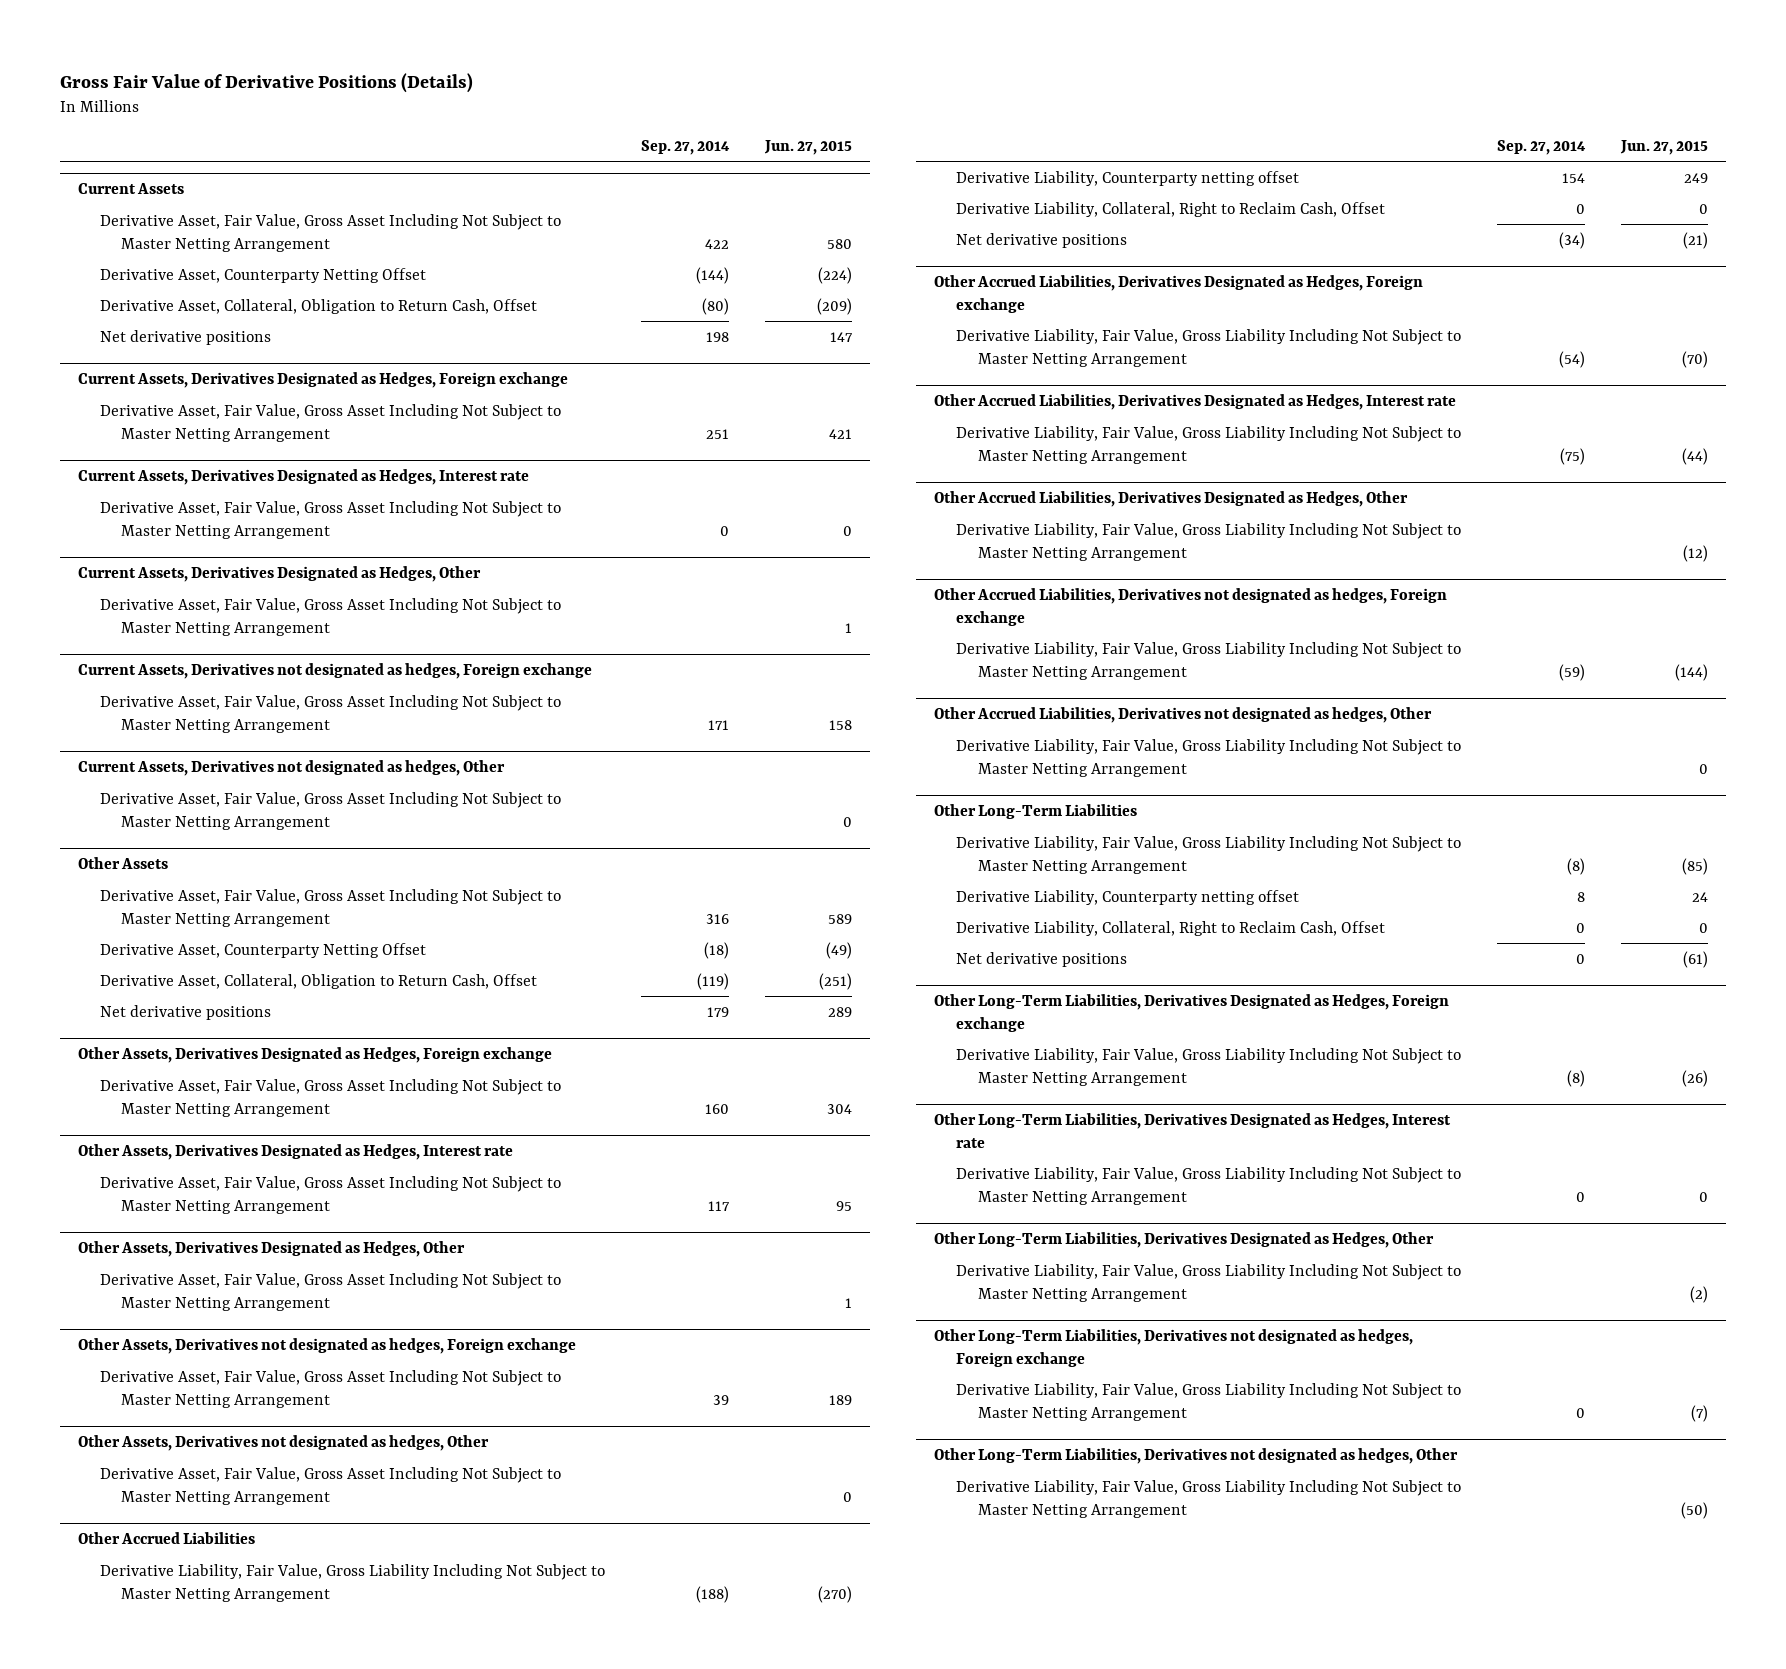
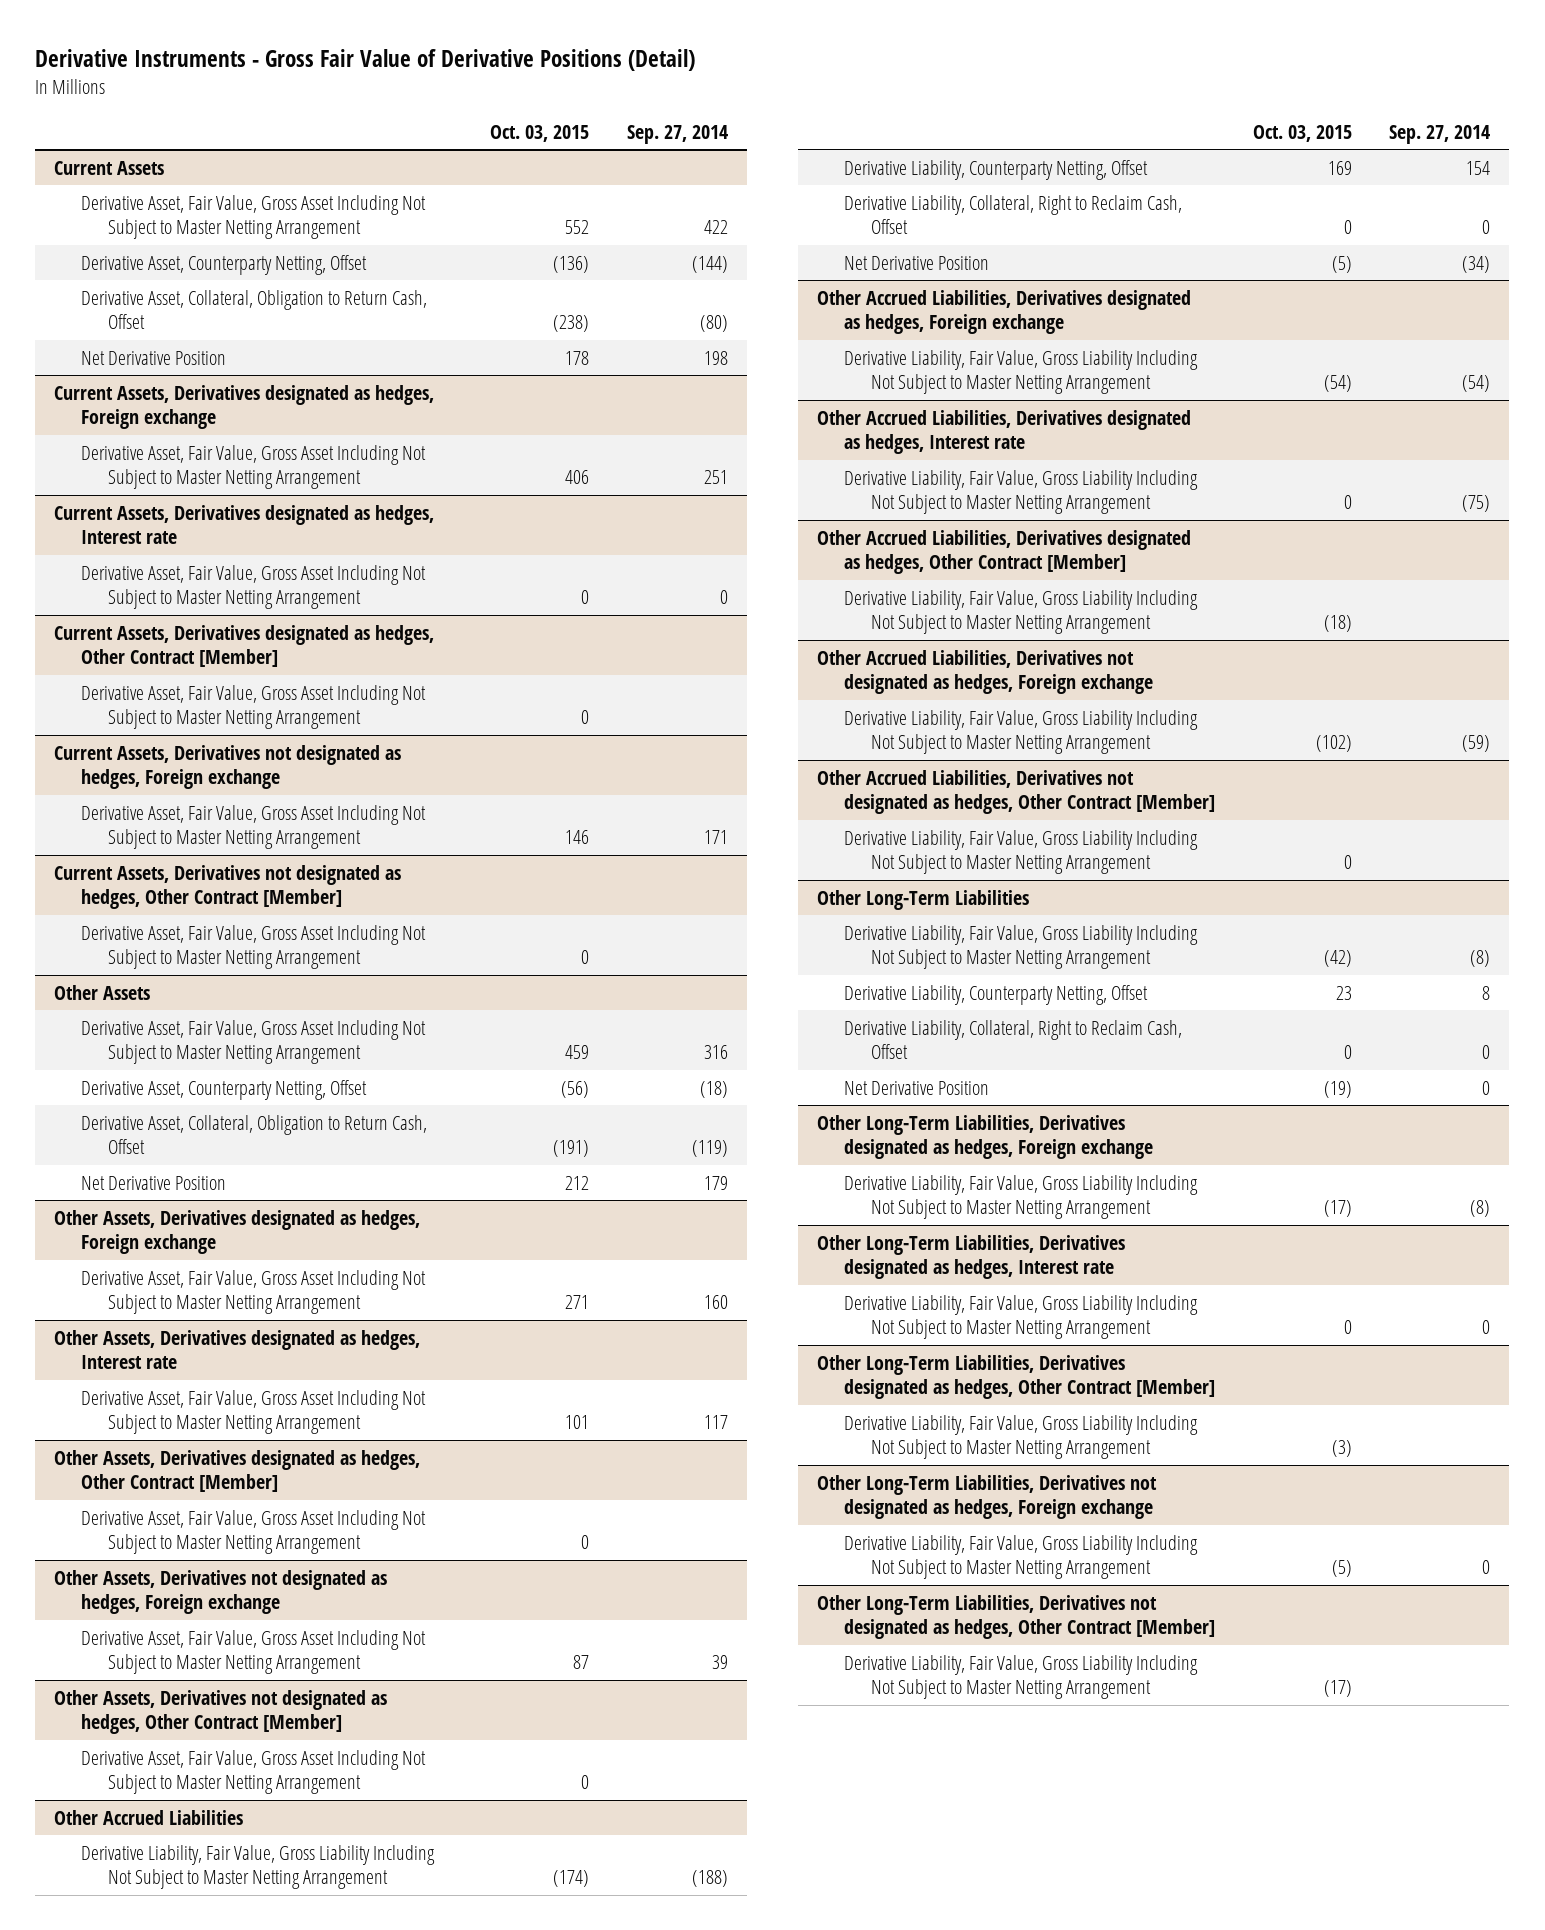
- Gross Fair Value of Derivative Positions (Details)
+ Derivative Instruments - Gross Fair Value of Derivative Positions (Detail)
- | Sep. 27, 2014 | Jun. 27, 2015
+ | Oct. 03, 2015 | Sep. 27, 2014
@ Current Assets
- Derivative Asset, Counterparty Netting Offset | (144) | (224)
+ Derivative Asset, Counterparty Netting, Offset | (136) | (144)
- Net derivative positions | 198 | 147
- Current Assets, Derivatives Designated as Hedges, Foreign exchange
@ Current Assets
+ Net Derivative Position | 178 | 198
+ Current Assets, Derivatives designated as hedges, Foreign exchange
- Current Assets, Derivatives Designated as Hedges, Interest rate
+ Current Assets, Derivatives designated as hedges, Interest rate
- Current Assets, Derivatives Designated as Hedges, Other
+ Current Assets, Derivatives designated as hedges, Other Contract [Member]
- Current Assets, Derivatives not designated as hedges, Other
+ Current Assets, Derivatives not designated as hedges, Other Contract [Member]
@ Other Assets
- Derivative Asset, Counterparty Netting Offset | (18) | (49)
+ Derivative Asset, Counterparty Netting, Offset | (56) | (18)
- Net derivative positions | 179 | 289
- Other Assets, Derivatives Designated as Hedges, Foreign exchange
@ Other Assets
+ Net Derivative Position | 212 | 179
+ Other Assets, Derivatives designated as hedges, Foreign exchange
- Other Assets, Derivatives Designated as Hedges, Interest rate
+ Other Assets, Derivatives designated as hedges, Interest rate
- Other Assets, Derivatives Designated as Hedges, Other
+ Other Assets, Derivatives designated as hedges, Other Contract [Member]
- Other Assets, Derivatives not designated as hedges, Other
+ Other Assets, Derivatives not designated as hedges, Other Contract [Member]
@ Other Accrued Liabilities
- Derivative Liability, Counterparty netting offset | 154 | 249
+ Derivative Liability, Counterparty Netting, Offset | 169 | 154
- Net derivative positions | (34) | (21)
- Other Accrued Liabilities, Derivatives Designated as Hedges, Foreign exchange
@ Other Accrued Liabilities
+ Net Derivative Position | (5) | (34)
+ Other Accrued Liabilities, Derivatives designated as hedges, Foreign exchange
- Other Accrued Liabilities, Derivatives Designated as Hedges, Interest rate
+ Other Accrued Liabilities, Derivatives designated as hedges, Interest rate
- Other Accrued Liabilities, Derivatives Designated as Hedges, Other
+ Other Accrued Liabilities, Derivatives designated as hedges, Other Contract [Member]
- Other Accrued Liabilities, Derivatives not designated as hedges, Other
+ Other Accrued Liabilities, Derivatives not designated as hedges, Other Contract [Member]
@ Other Long-Term Liabilities
- Derivative Liability, Counterparty netting offset | 8 | 24
+ Derivative Liability, Counterparty Netting, Offset | 23 | 8
- Net derivative positions | 0 | (61)
- Other Long-Term Liabilities, Derivatives Designated as Hedges, Foreign exchange
@ Other Long-Term Liabilities
+ Net Derivative Position | (19) | 0
+ Other Long-Term Liabilities, Derivatives designated as hedges, Foreign exchange
- Other Long-Term Liabilities, Derivatives Designated as Hedges, Interest rate
+ Other Long-Term Liabilities, Derivatives designated as hedges, Interest rate
- Other Long-Term Liabilities, Derivatives Designated as Hedges, Other
+ Other Long-Term Liabilities, Derivatives designated as hedges, Other Contract [Member]
- Other Long-Term Liabilities, Derivatives not designated as hedges, Other
+ Other Long-Term Liabilities, Derivatives not designated as hedges, Other Contract [Member]

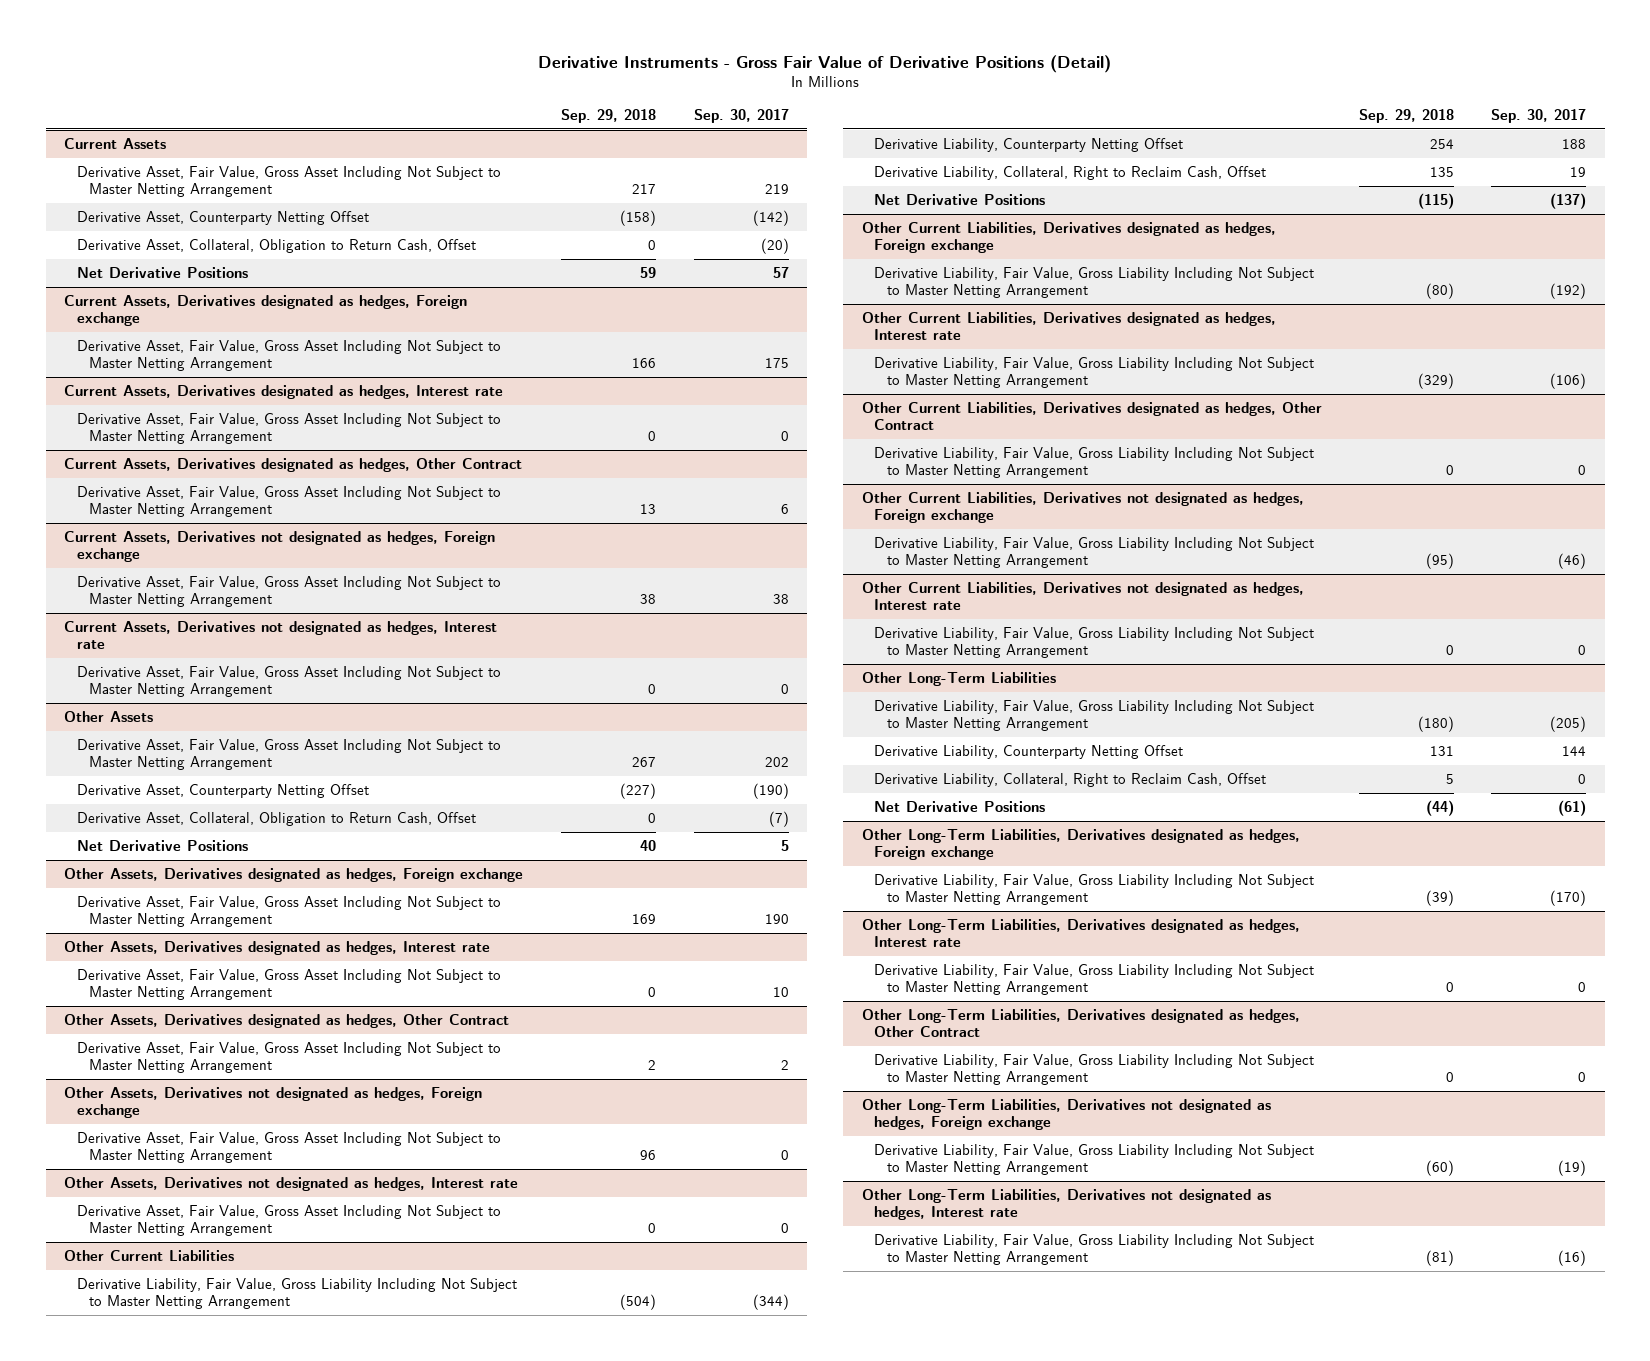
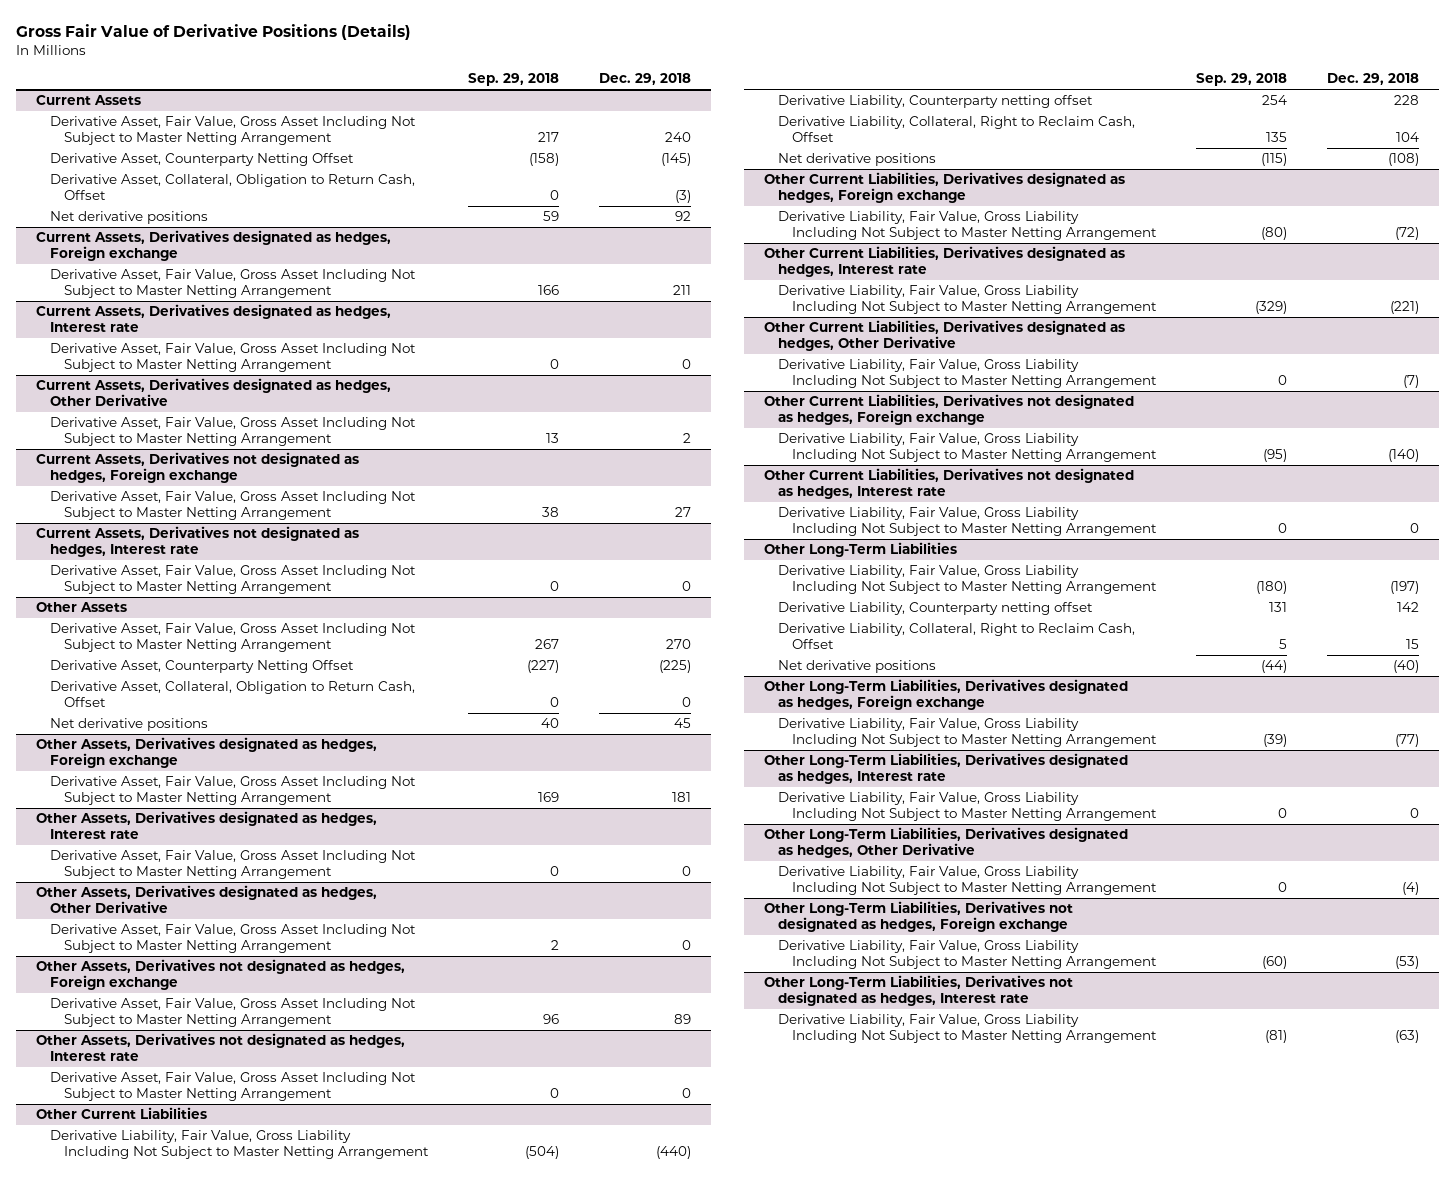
- Derivative Instruments - Gross Fair Value of Derivative Positions (Detail)
+ Gross Fair Value of Derivative Positions (Details)
- | Sep. 29, 2018 | Sep. 30, 2017
+ | Sep. 29, 2018 | Dec. 29, 2018
@ Current Assets
- Net Derivative Positions | 59 | 57
+ Net derivative positions | 59 | 92
- Current Assets, Derivatives designated as hedges, Other Contract
+ Current Assets, Derivatives designated as hedges, Other Derivative
@ Other Assets
- Net Derivative Positions | 40 | 5
+ Net derivative positions | 40 | 45
- Other Assets, Derivatives designated as hedges, Other Contract
+ Other Assets, Derivatives designated as hedges, Other Derivative
@ Other Current Liabilities
- Derivative Liability, Counterparty Netting Offset | 254 | 188
+ Derivative Liability, Counterparty netting offset | 254 | 228
- Net Derivative Positions | (115) | (137)
+ Net derivative positions | (115) | (108)
- Other Current Liabilities, Derivatives designated as hedges, Other Contract
+ Other Current Liabilities, Derivatives designated as hedges, Other Derivative
@ Other Long-Term Liabilities
- Derivative Liability, Counterparty Netting Offset | 131 | 144
+ Derivative Liability, Counterparty netting offset | 131 | 142
- Net Derivative Positions | (44) | (61)
+ Net derivative positions | (44) | (40)
- Other Long-Term Liabilities, Derivatives designated as hedges, Other Contract
+ Other Long-Term Liabilities, Derivatives designated as hedges, Other Derivative

